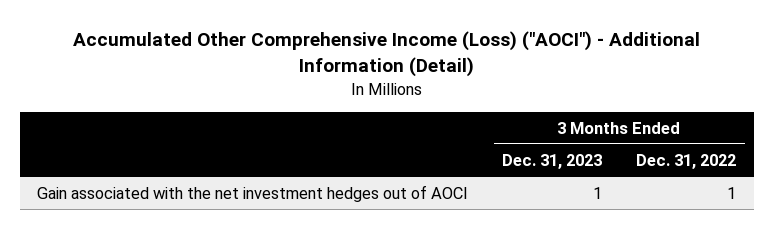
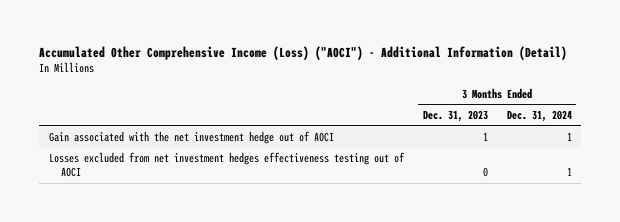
- | 3 Months Ended Dec. 31, 2023 | 3 Months Ended Dec. 31, 2022
+ | 3 Months Ended Dec. 31, 2023 | 3 Months Ended Dec. 31, 2024
- Gain associated with the net investment hedges out of AOCI | 1 | 1
+ Gain associated with the net investment hedge out of AOCI | 1 | 1
+ Losses excluded from net investment hedges effectiveness testing out of AOCI | 0 | 1

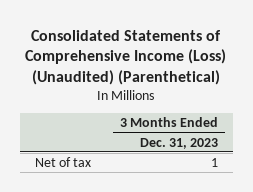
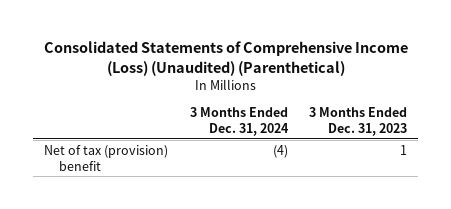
- | 3 Months Ended Dec. 31, 2023
+ | 3 Months Ended Dec. 31, 2024 | 3 Months Ended Dec. 31, 2023
- Net of tax | 1
+ Net of tax (provision) benefit | (4) | 1

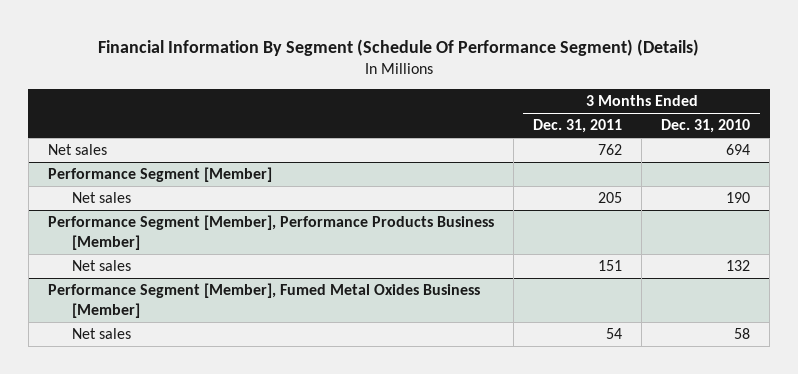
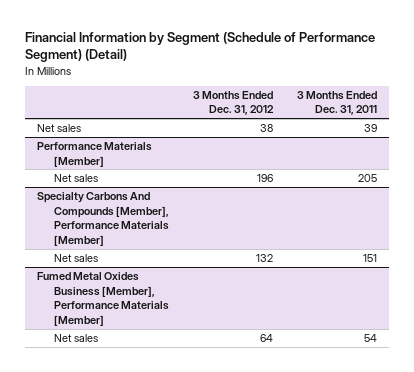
- Financial Information By Segment (Schedule Of Performance Segment) (Details)
+ Financial Information by Segment (Schedule of Performance Segment) (Detail)
- | 3 Months Ended Dec. 31, 2011 | 3 Months Ended Dec. 31, 2010
+ | 3 Months Ended Dec. 31, 2012 | 3 Months Ended Dec. 31, 2011
- Net sales | 762 | 694
- Performance Segment [Member]
+ Net sales | 38 | 39
+ Performance Materials [Member]
- Performance Segment [Member], Performance Products Business [Member]
+ Specialty Carbons And Compounds [Member], Performance Materials [Member]
- Performance Segment [Member], Fumed Metal Oxides Business [Member]
+ Fumed Metal Oxides Business [Member], Performance Materials [Member]

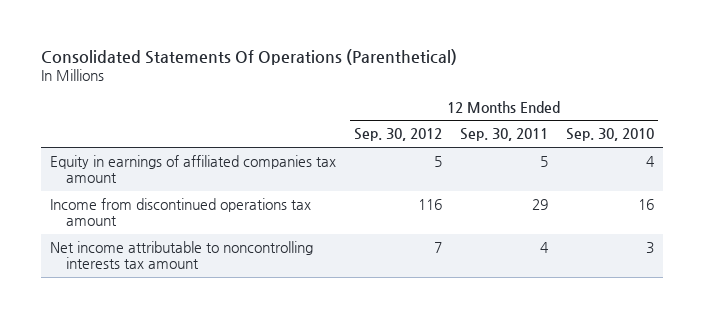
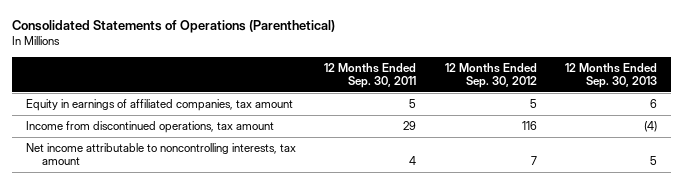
- Consolidated Statements Of Operations (Parenthetical)
+ Consolidated Statements of Operations (Parenthetical)
- | 12 Months Ended Sep. 30, 2012 | 12 Months Ended Sep. 30, 2011 | 12 Months Ended Sep. 30, 2010
+ | 12 Months Ended Sep. 30, 2011 | 12 Months Ended Sep. 30, 2012 | 12 Months Ended Sep. 30, 2013
- Equity in earnings of affiliated companies tax amount | 5 | 5 | 4
- Income from discontinued operations tax amount | 116 | 29 | 16
- Net income attributable to noncontrolling interests tax amount | 7 | 4 | 3
+ Equity in earnings of affiliated companies, tax amount | 5 | 5 | 6
+ Income from discontinued operations, tax amount | 29 | 116 | (4)
+ Net income attributable to noncontrolling interests, tax amount | 4 | 7 | 5

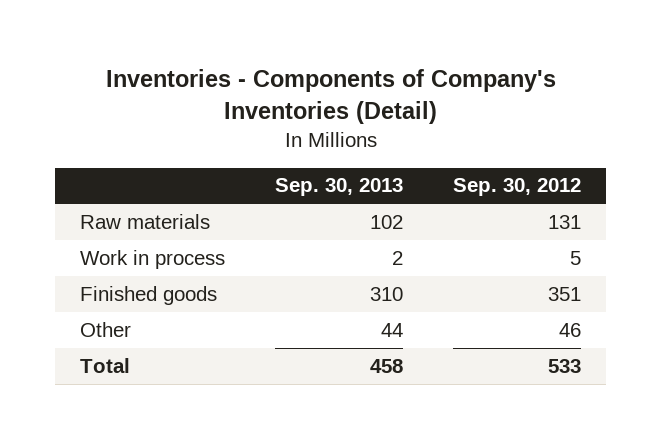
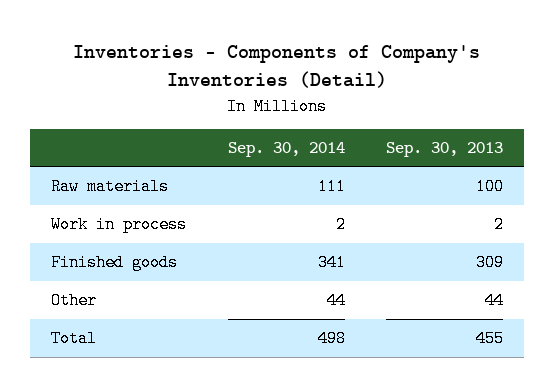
- | Sep. 30, 2013 | Sep. 30, 2012
+ | Sep. 30, 2014 | Sep. 30, 2013
- Raw materials | 102 | 131
+ Raw materials | 111 | 100
- Finished goods | 310 | 351
+ Finished goods | 341 | 309
- Total | 458 | 533
+ Total | 498 | 455

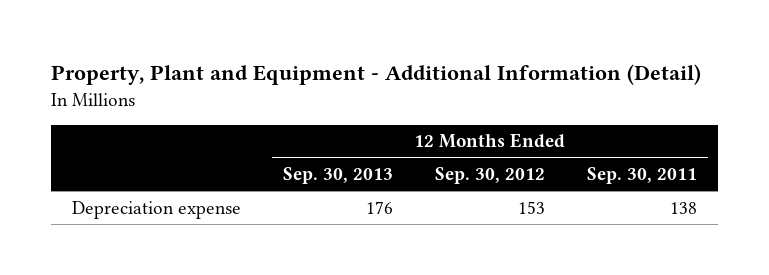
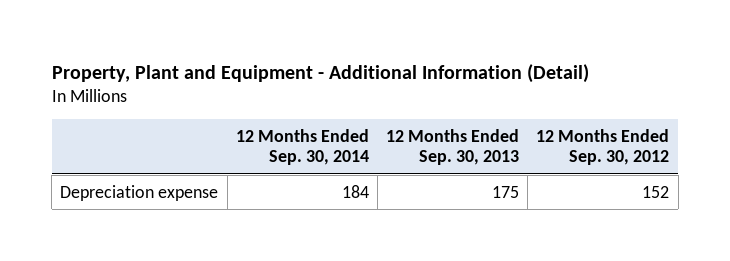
- | 12 Months Ended Sep. 30, 2013 | 12 Months Ended Sep. 30, 2012 | 12 Months Ended Sep. 30, 2011
+ | 12 Months Ended Sep. 30, 2014 | 12 Months Ended Sep. 30, 2013 | 12 Months Ended Sep. 30, 2012
- Depreciation expense | 176 | 153 | 138
+ Depreciation expense | 184 | 175 | 152

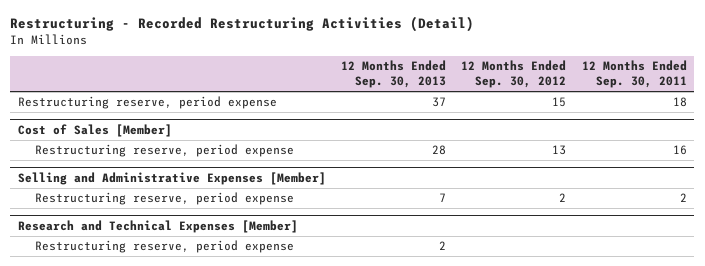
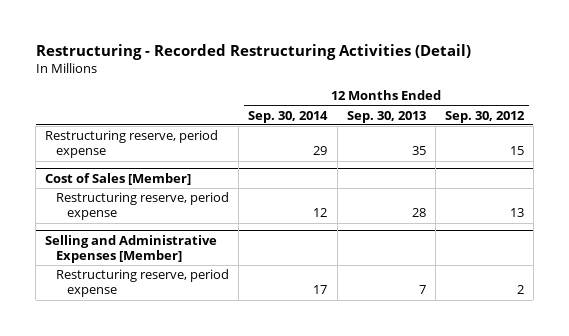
- | 12 Months Ended Sep. 30, 2013 | 12 Months Ended Sep. 30, 2012 | 12 Months Ended Sep. 30, 2011
+ | 12 Months Ended Sep. 30, 2014 | 12 Months Ended Sep. 30, 2013 | 12 Months Ended Sep. 30, 2012
- Restructuring reserve, period expense | 37 | 15 | 18
+ Restructuring reserve, period expense | 29 | 35 | 15
- Research and Technical Expenses [Member]
- Restructuring reserve, period expense | 2 | |

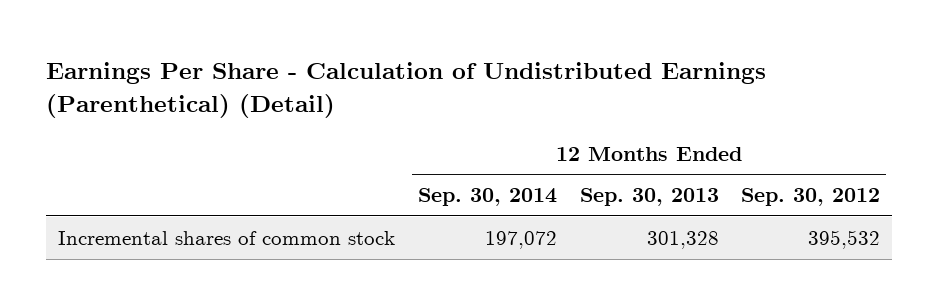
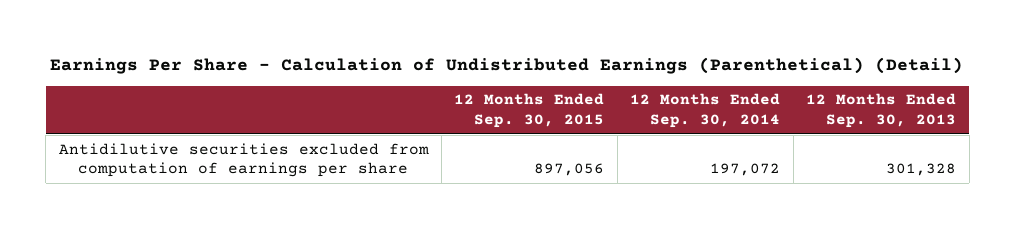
- | 12 Months Ended Sep. 30, 2014 | 12 Months Ended Sep. 30, 2013 | 12 Months Ended Sep. 30, 2012
+ | 12 Months Ended Sep. 30, 2015 | 12 Months Ended Sep. 30, 2014 | 12 Months Ended Sep. 30, 2013
- Incremental shares of common stock | 197,072 | 301,328 | 395,532
+ Antidilutive securities excluded from computation of earnings per share | 897,056 | 197,072 | 301,328

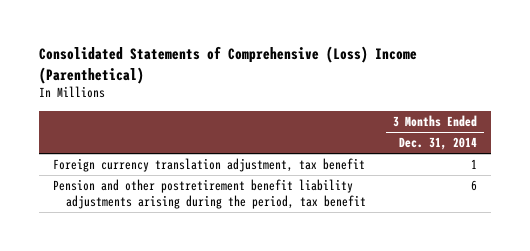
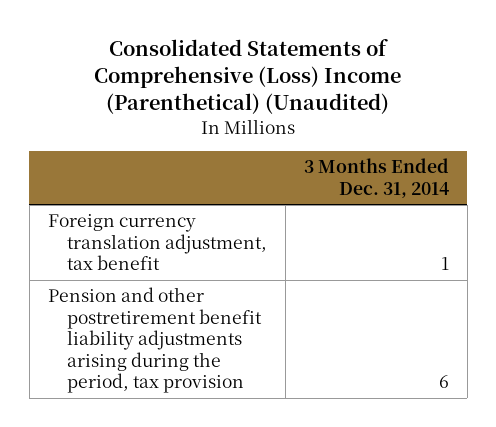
- Consolidated Statements of Comprehensive (Loss) Income (Parenthetical)
+ Consolidated Statements of Comprehensive (Loss) Income (Parenthetical) (Unaudited)
- Pension and other postretirement benefit liability adjustments arising during the period, tax benefit | 6
+ Pension and other postretirement benefit liability adjustments arising during the period, tax provision | 6

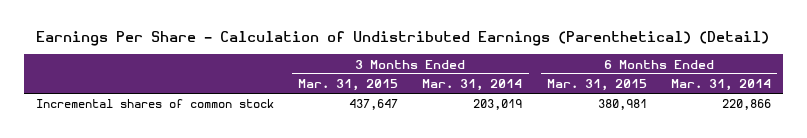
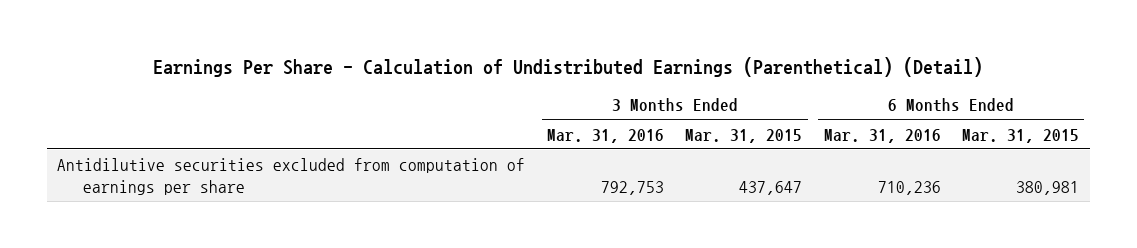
- | 3 Months Ended Mar. 31, 2015 | 3 Months Ended Mar. 31, 2014 | 6 Months Ended Mar. 31, 2015 | 6 Months Ended Mar. 31, 2014
+ | 3 Months Ended Mar. 31, 2016 | 3 Months Ended Mar. 31, 2015 | 6 Months Ended Mar. 31, 2016 | 6 Months Ended Mar. 31, 2015
- Incremental shares of common stock | 437,647 | 203,019 | 380,981 | 220,866
+ Antidilutive securities excluded from computation of earnings per share | 792,753 | 437,647 | 710,236 | 380,981

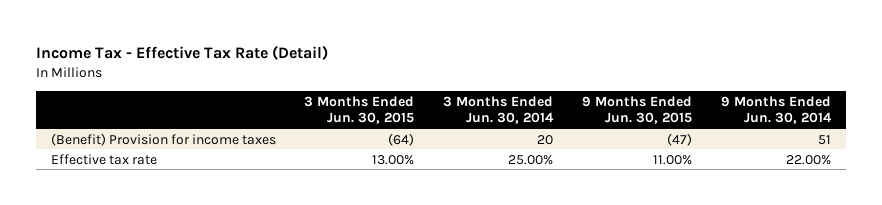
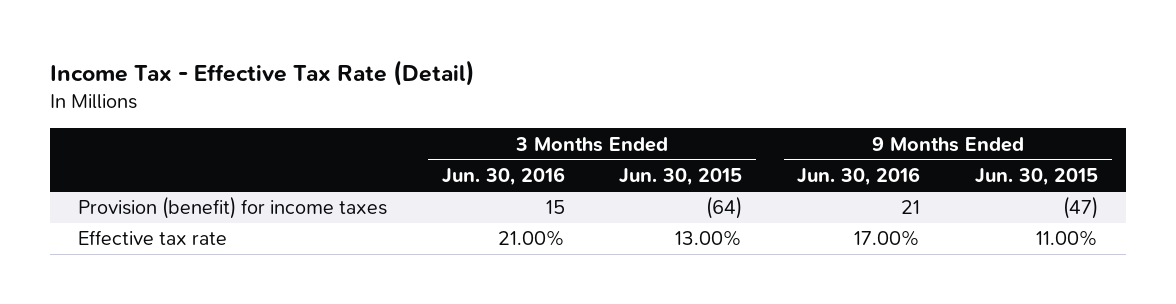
- | 3 Months Ended Jun. 30, 2015 | 3 Months Ended Jun. 30, 2014 | 9 Months Ended Jun. 30, 2015 | 9 Months Ended Jun. 30, 2014
+ | 3 Months Ended Jun. 30, 2016 | 3 Months Ended Jun. 30, 2015 | 9 Months Ended Jun. 30, 2016 | 9 Months Ended Jun. 30, 2015
- (Benefit) Provision for income taxes | (64) | 20 | (47) | 51
+ Provision (benefit) for income taxes | 15 | (64) | 21 | (47)

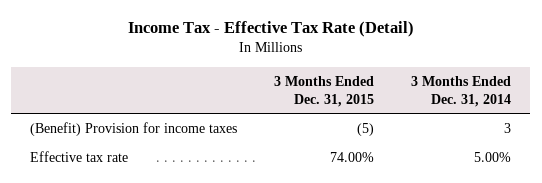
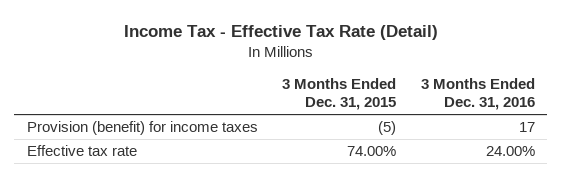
- | 3 Months Ended Dec. 31, 2015 | 3 Months Ended Dec. 31, 2014
+ | 3 Months Ended Dec. 31, 2015 | 3 Months Ended Dec. 31, 2016
- (Benefit) Provision for income taxes | (5) | 3
+ Provision (benefit) for income taxes | (5) | 17

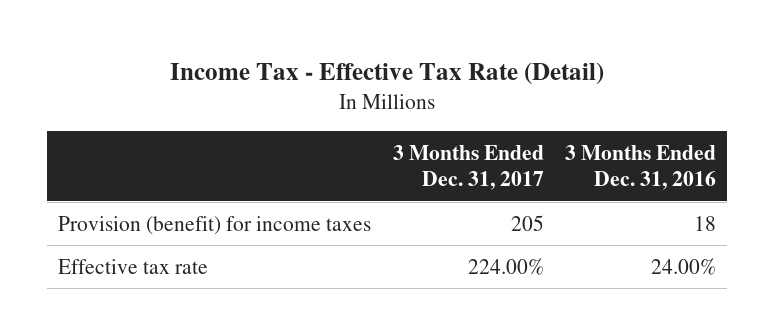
- | 3 Months Ended Dec. 31, 2015 | 3 Months Ended Dec. 31, 2016
+ | 3 Months Ended Dec. 31, 2017 | 3 Months Ended Dec. 31, 2016
- Provision (benefit) for income taxes | (5) | 17
+ Provision (benefit) for income taxes | 205 | 18

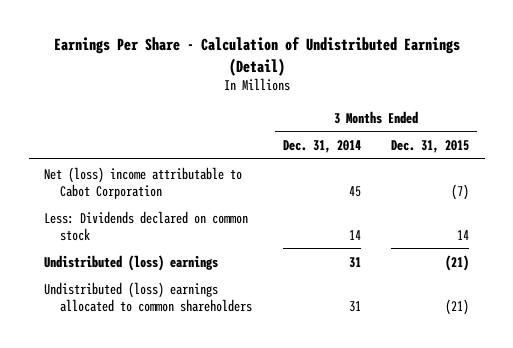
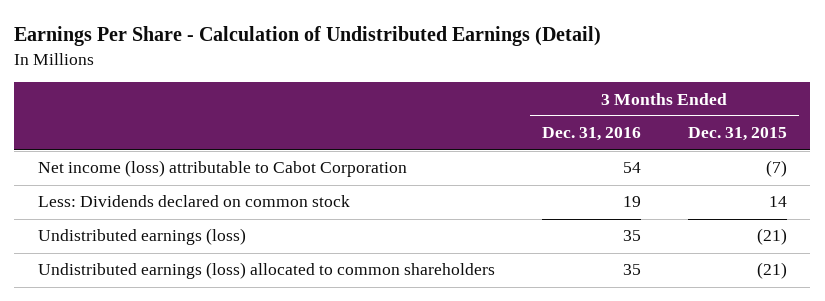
- | 3 Months Ended Dec. 31, 2014 | 3 Months Ended Dec. 31, 2015
+ | 3 Months Ended Dec. 31, 2016 | 3 Months Ended Dec. 31, 2015
- Net (loss) income attributable to Cabot Corporation | 45 | (7)
+ Net income (loss) attributable to Cabot Corporation | 54 | (7)
- Undistributed (loss) earnings | 31 | (21)
- Undistributed (loss) earnings allocated to common shareholders | 31 | (21)
+ Undistributed earnings (loss) | 35 | (21)
+ Undistributed earnings (loss) allocated to common shareholders | 35 | (21)

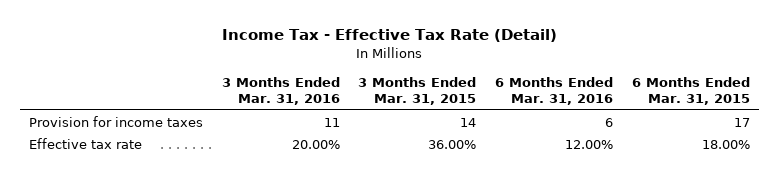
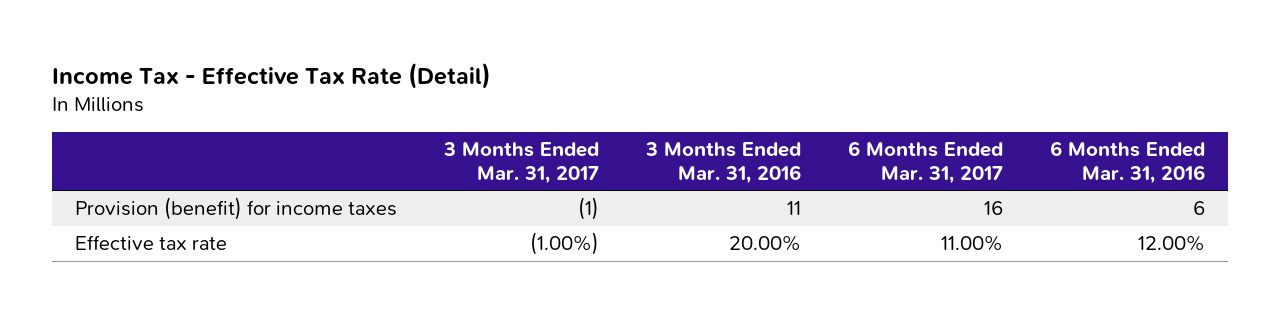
- | 3 Months Ended Mar. 31, 2016 | 3 Months Ended Mar. 31, 2015 | 6 Months Ended Mar. 31, 2016 | 6 Months Ended Mar. 31, 2015
+ | 3 Months Ended Mar. 31, 2017 | 3 Months Ended Mar. 31, 2016 | 6 Months Ended Mar. 31, 2017 | 6 Months Ended Mar. 31, 2016
- Provision for income taxes | 11 | 14 | 6 | 17
+ Provision (benefit) for income taxes | (1) | 11 | 16 | 6

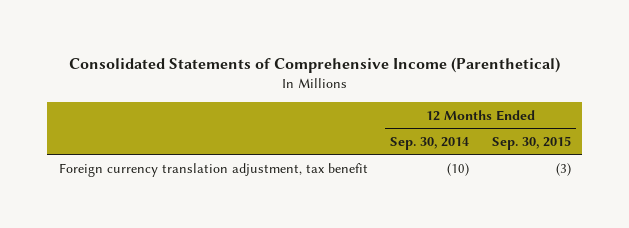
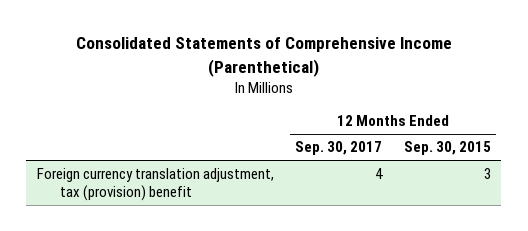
- | 12 Months Ended Sep. 30, 2014 | 12 Months Ended Sep. 30, 2015
+ | 12 Months Ended Sep. 30, 2017 | 12 Months Ended Sep. 30, 2015
- Foreign currency translation adjustment, tax benefit | (10) | (3)
+ Foreign currency translation adjustment, tax (provision) benefit | 4 | 3

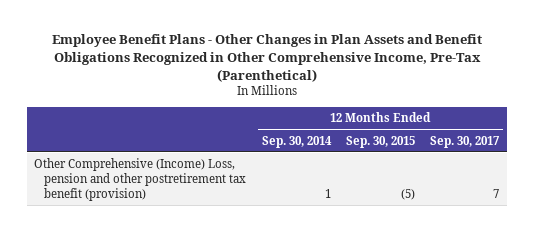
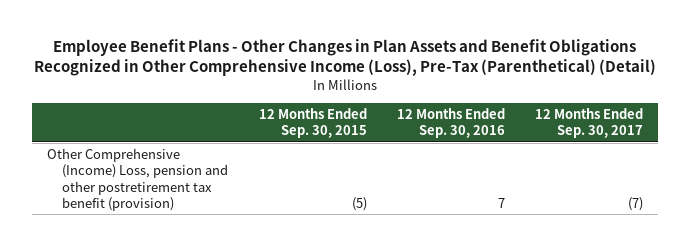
- Employee Benefit Plans - Other Changes in Plan Assets and Benefit Obligations Recognized in Other Comprehensive Income, Pre-Tax (Parenthetical)
+ Employee Benefit Plans - Other Changes in Plan Assets and Benefit Obligations Recognized in Other Comprehensive Income (Loss), Pre-Tax (Parenthetical) (Detail)
- | 12 Months Ended Sep. 30, 2014 | 12 Months Ended Sep. 30, 2015 | 12 Months Ended Sep. 30, 2017
+ | 12 Months Ended Sep. 30, 2015 | 12 Months Ended Sep. 30, 2016 | 12 Months Ended Sep. 30, 2017
- Other Comprehensive (Income) Loss, pension and other postretirement tax benefit (provision) | 1 | (5) | 7
+ Other Comprehensive (Income) Loss, pension and other postretirement tax benefit (provision) | (5) | 7 | (7)

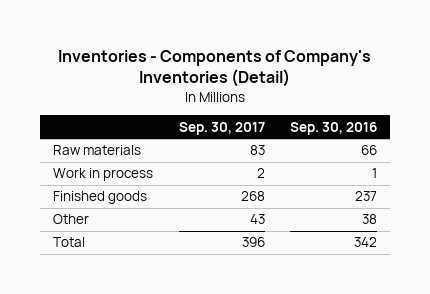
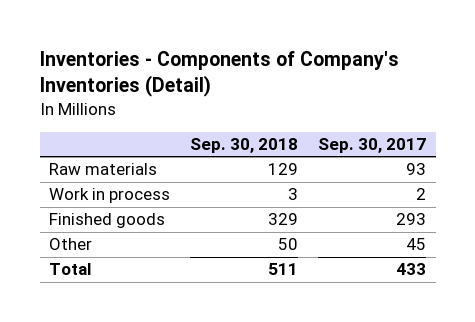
- | Sep. 30, 2017 | Sep. 30, 2016
+ | Sep. 30, 2018 | Sep. 30, 2017
- Raw materials | 83 | 66
+ Raw materials | 129 | 93
- Finished goods | 268 | 237
- Other | 43 | 38
- Total | 396 | 342
+ Finished goods | 329 | 293
+ Other | 50 | 45
+ Total | 511 | 433

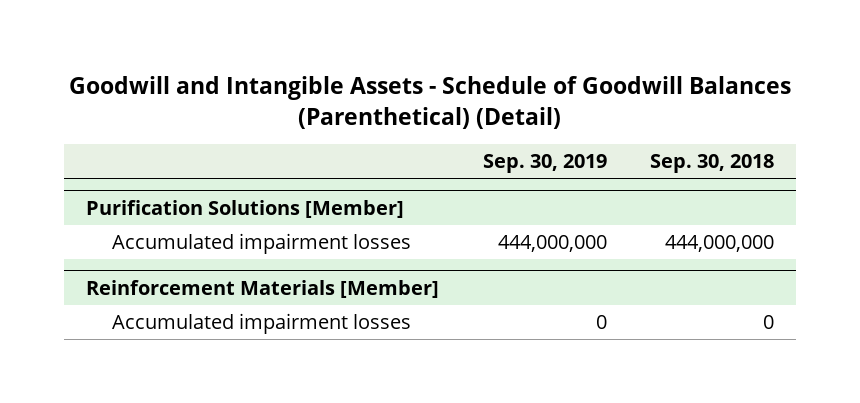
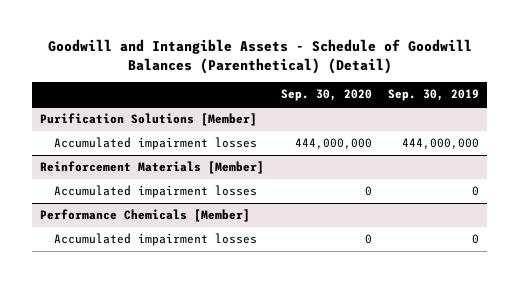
- | Sep. 30, 2019 | Sep. 30, 2018
+ | Sep. 30, 2020 | Sep. 30, 2019
+ Performance Chemicals [Member]
+ Accumulated impairment losses | 0 | 0

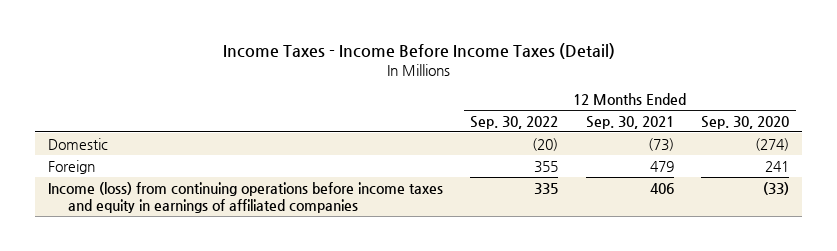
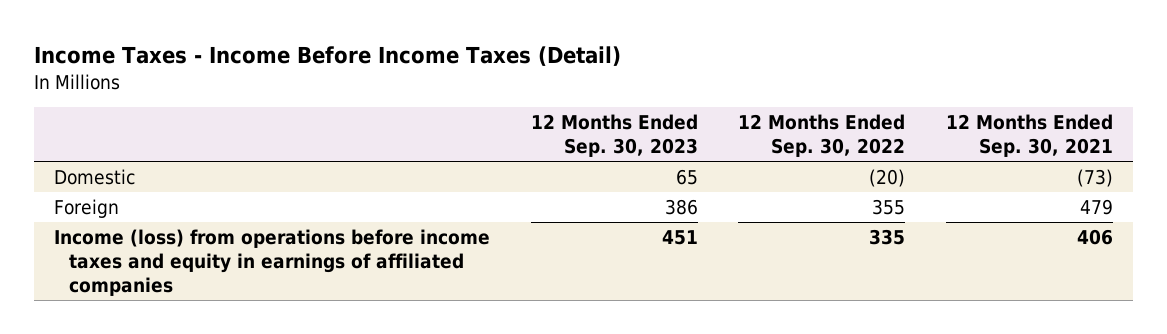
- | 12 Months Ended Sep. 30, 2022 | 12 Months Ended Sep. 30, 2021 | 12 Months Ended Sep. 30, 2020
+ | 12 Months Ended Sep. 30, 2023 | 12 Months Ended Sep. 30, 2022 | 12 Months Ended Sep. 30, 2021
- Income (loss) from continuing operations before income taxes and equity in earnings of affiliated companies | 335 | 406 | (33)
+ Income (loss) from operations before income taxes and equity in earnings of affiliated companies | 451 | 335 | 406

